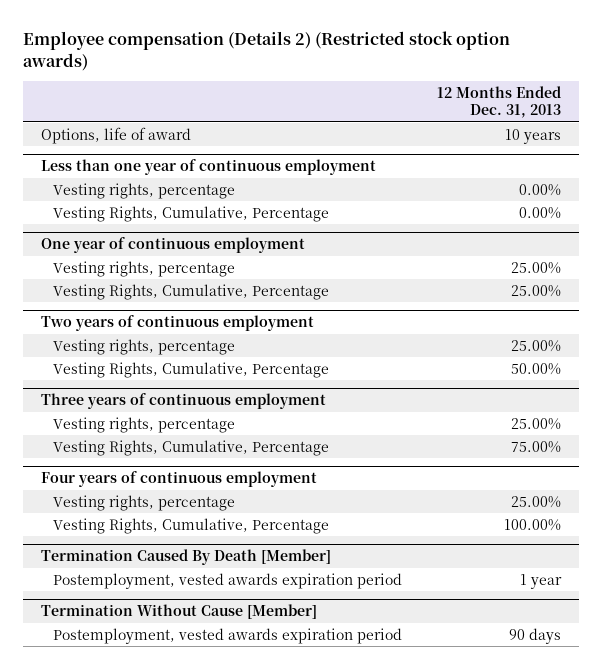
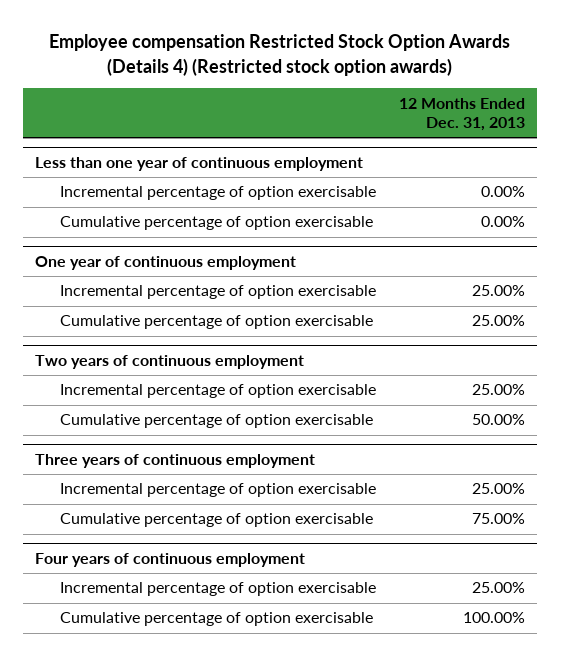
- Employee compensation (Details 2) (Restricted stock option awards)
+ Employee compensation Restricted Stock Option Awards (Details 4) (Restricted stock option awards)
- Options, life of award | 10 years
@ Less than one year of continuous employment
- Vesting rights, percentage | 0.00%
- Vesting Rights, Cumulative, Percentage | 0.00%
+ Incremental percentage of option exercisable | 0.00%
+ Cumulative percentage of option exercisable | 0.00%
@ One year of continuous employment
- Vesting rights, percentage | 25.00%
- Vesting Rights, Cumulative, Percentage | 25.00%
+ Incremental percentage of option exercisable | 25.00%
+ Cumulative percentage of option exercisable | 25.00%
@ Two years of continuous employment
- Vesting rights, percentage | 25.00%
- Vesting Rights, Cumulative, Percentage | 50.00%
+ Incremental percentage of option exercisable | 25.00%
+ Cumulative percentage of option exercisable | 50.00%
@ Three years of continuous employment
- Vesting rights, percentage | 25.00%
- Vesting Rights, Cumulative, Percentage | 75.00%
+ Incremental percentage of option exercisable | 25.00%
+ Cumulative percentage of option exercisable | 75.00%
@ Four years of continuous employment
- Vesting rights, percentage | 25.00%
- Vesting Rights, Cumulative, Percentage | 100.00%
- Termination Caused By Death [Member]
- Postemployment, vested awards expiration period | 1 year
- Termination Without Cause [Member]
- Postemployment, vested awards expiration period | 90 days
@ Four years of continuous employment
+ Incremental percentage of option exercisable | 25.00%
+ Cumulative percentage of option exercisable | 100.00%

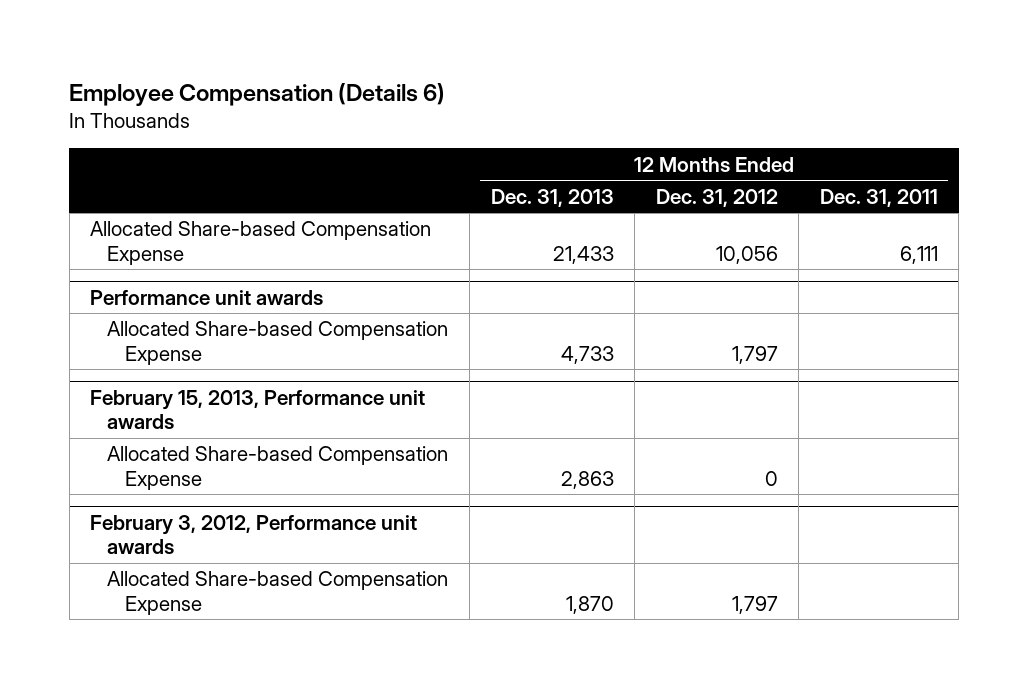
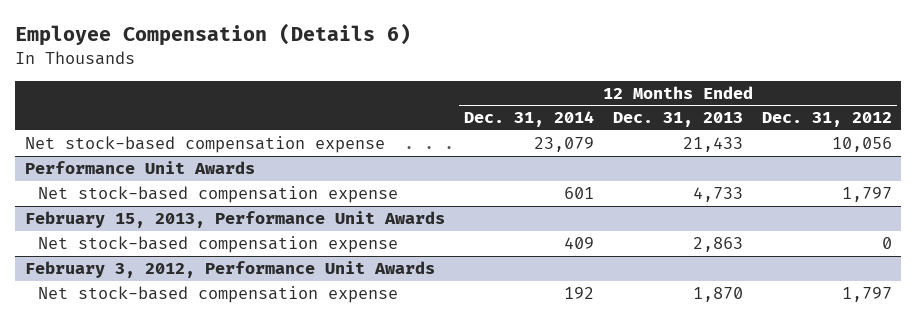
- | 12 Months Ended Dec. 31, 2013 | 12 Months Ended Dec. 31, 2012 | 12 Months Ended Dec. 31, 2011
+ | 12 Months Ended Dec. 31, 2014 | 12 Months Ended Dec. 31, 2013 | 12 Months Ended Dec. 31, 2012
- Allocated Share-based Compensation Expense | 21,433 | 10,056 | 6,111
- Performance unit awards
- Allocated Share-based Compensation Expense | 4,733 | 1,797 |
- February 15, 2013, Performance unit awards
- Allocated Share-based Compensation Expense | 2,863 | 0 |
- February 3, 2012, Performance unit awards
- Allocated Share-based Compensation Expense | 1,870 | 1,797 |
+ Net stock-based compensation expense | 23,079 | 21,433 | 10,056
+ Performance Unit Awards
+ Net stock-based compensation expense | 601 | 4,733 | 1,797
+ February 15, 2013, Performance Unit Awards
+ Net stock-based compensation expense | 409 | 2,863 | 0
+ February 3, 2012, Performance Unit Awards
+ Net stock-based compensation expense | 192 | 1,870 | 1,797

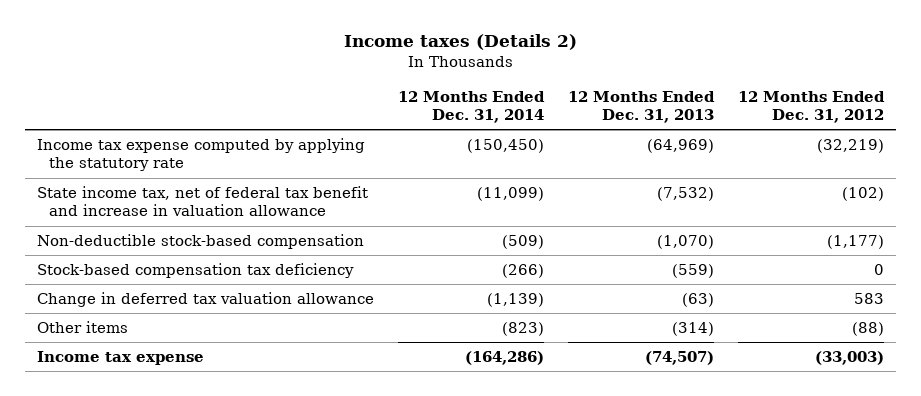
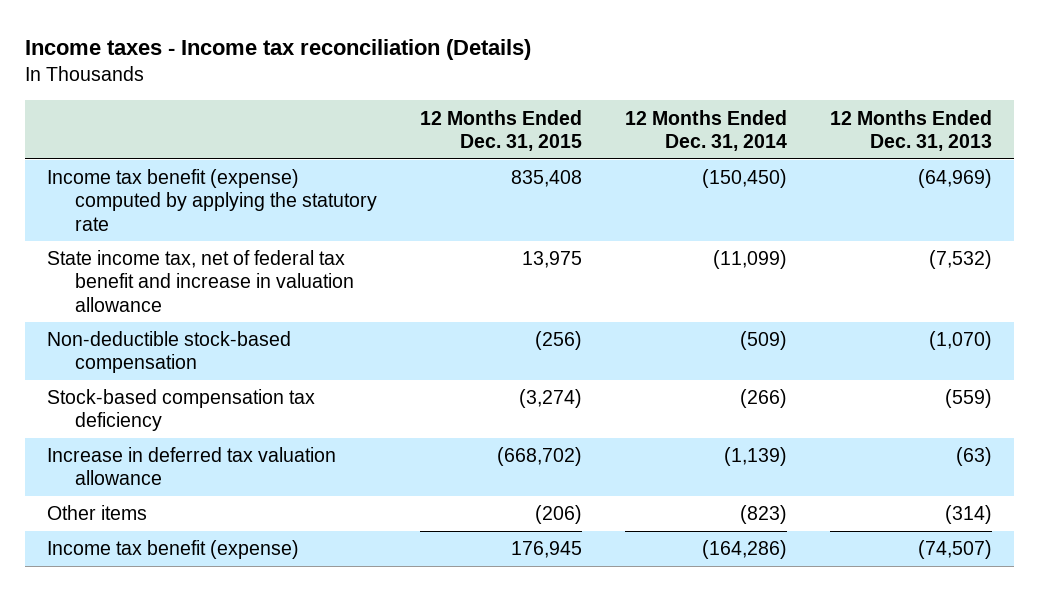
- Income taxes (Details 2)
+ Income taxes - Income tax reconciliation (Details)
- | 12 Months Ended Dec. 31, 2014 | 12 Months Ended Dec. 31, 2013 | 12 Months Ended Dec. 31, 2012
+ | 12 Months Ended Dec. 31, 2015 | 12 Months Ended Dec. 31, 2014 | 12 Months Ended Dec. 31, 2013
- Income tax expense computed by applying the statutory rate | (150,450) | (64,969) | (32,219)
+ Income tax benefit (expense) computed by applying the statutory rate | 835,408 | (150,450) | (64,969)
- Change in deferred tax valuation allowance | (1,139) | (63) | 583
+ Increase in deferred tax valuation allowance | (668,702) | (1,139) | (63)
- Income tax expense | (164,286) | (74,507) | (33,003)
+ Income tax benefit (expense) | 176,945 | (164,286) | (74,507)

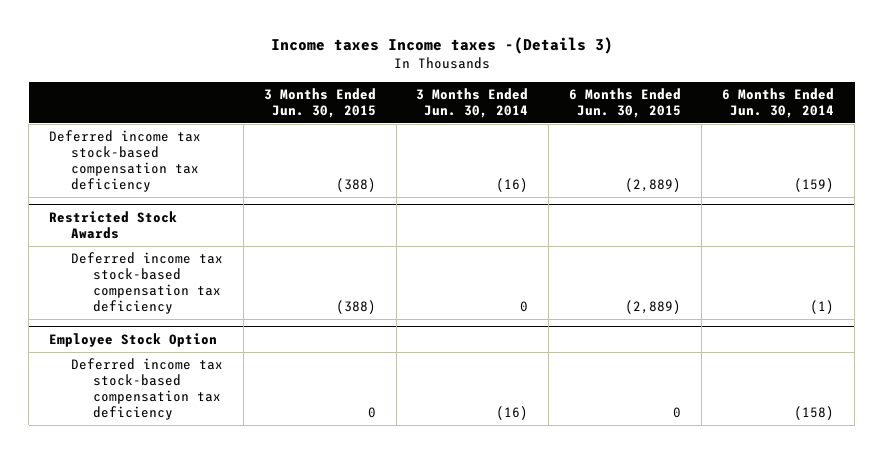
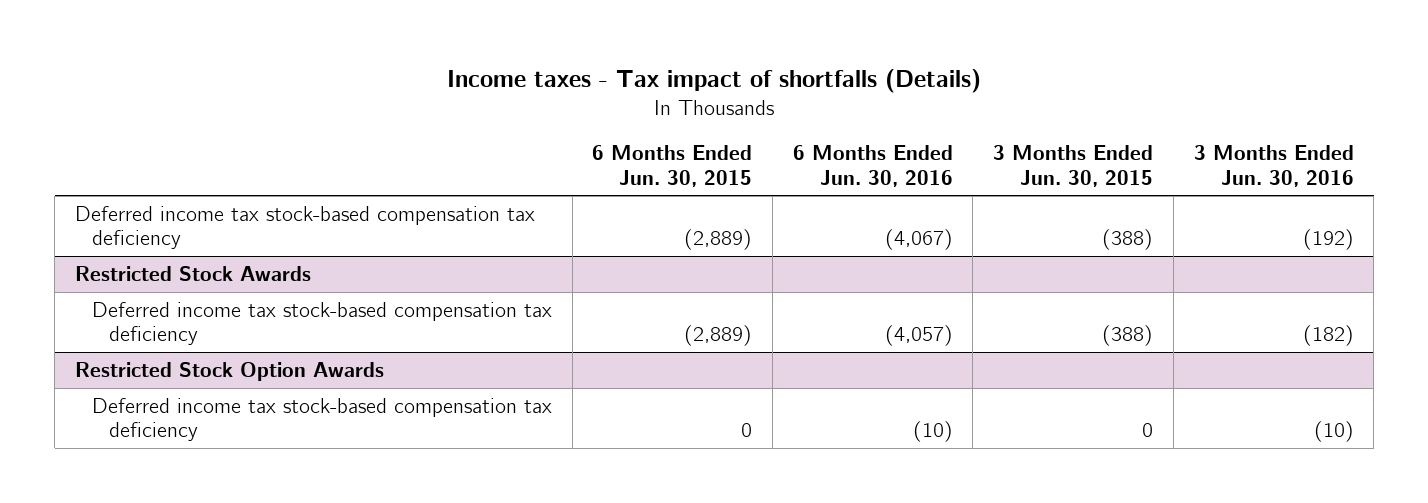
- Income taxes Income taxes -(Details 3)
+ Income taxes - Tax impact of shortfalls (Details)
- | 3 Months Ended Jun. 30, 2015 | 3 Months Ended Jun. 30, 2014 | 6 Months Ended Jun. 30, 2015 | 6 Months Ended Jun. 30, 2014
+ | 6 Months Ended Jun. 30, 2015 | 6 Months Ended Jun. 30, 2016 | 3 Months Ended Jun. 30, 2015 | 3 Months Ended Jun. 30, 2016
- Employee Stock Option
+ Restricted Stock Option Awards

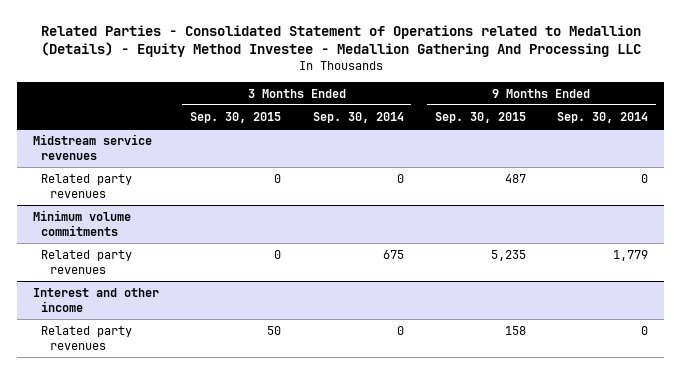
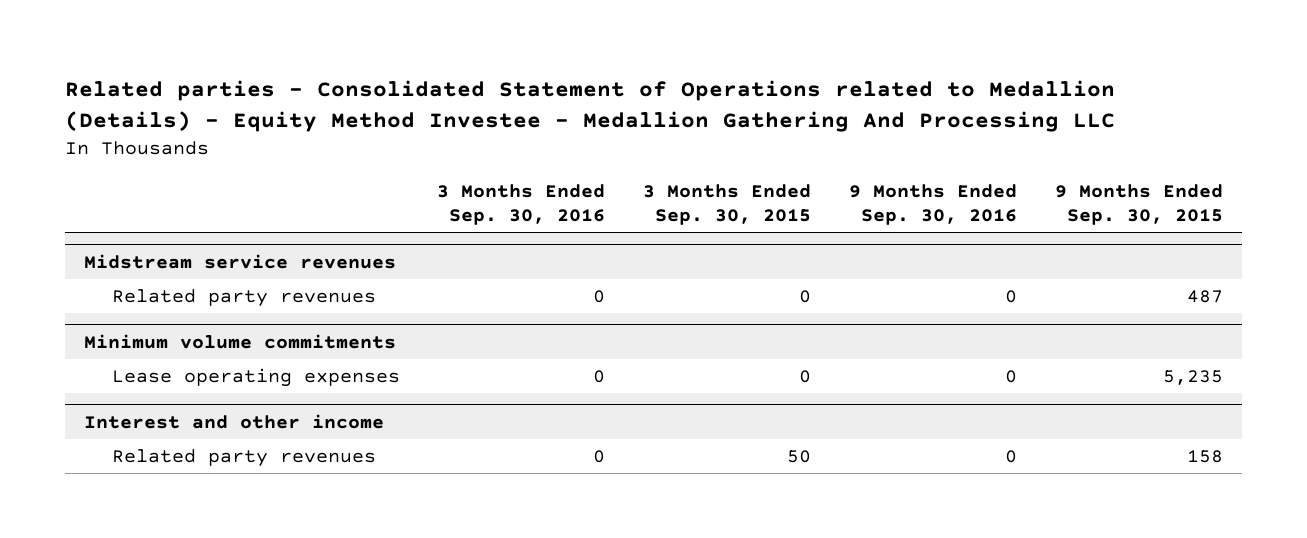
- Related Parties - Consolidated Statement of Operations related to Medallion (Details) - Equity Method Investee - Medallion Gathering And Processing LLC
+ Related parties - Consolidated Statement of Operations related to Medallion (Details) - Equity Method Investee - Medallion Gathering And Processing LLC
- | 3 Months Ended Sep. 30, 2015 | 3 Months Ended Sep. 30, 2014 | 9 Months Ended Sep. 30, 2015 | 9 Months Ended Sep. 30, 2014
+ | 3 Months Ended Sep. 30, 2016 | 3 Months Ended Sep. 30, 2015 | 9 Months Ended Sep. 30, 2016 | 9 Months Ended Sep. 30, 2015
@ Minimum volume commitments
- Related party revenues | 0 | 675 | 5,235 | 1,779
+ Lease operating expenses | 0 | 0 | 0 | 5,235

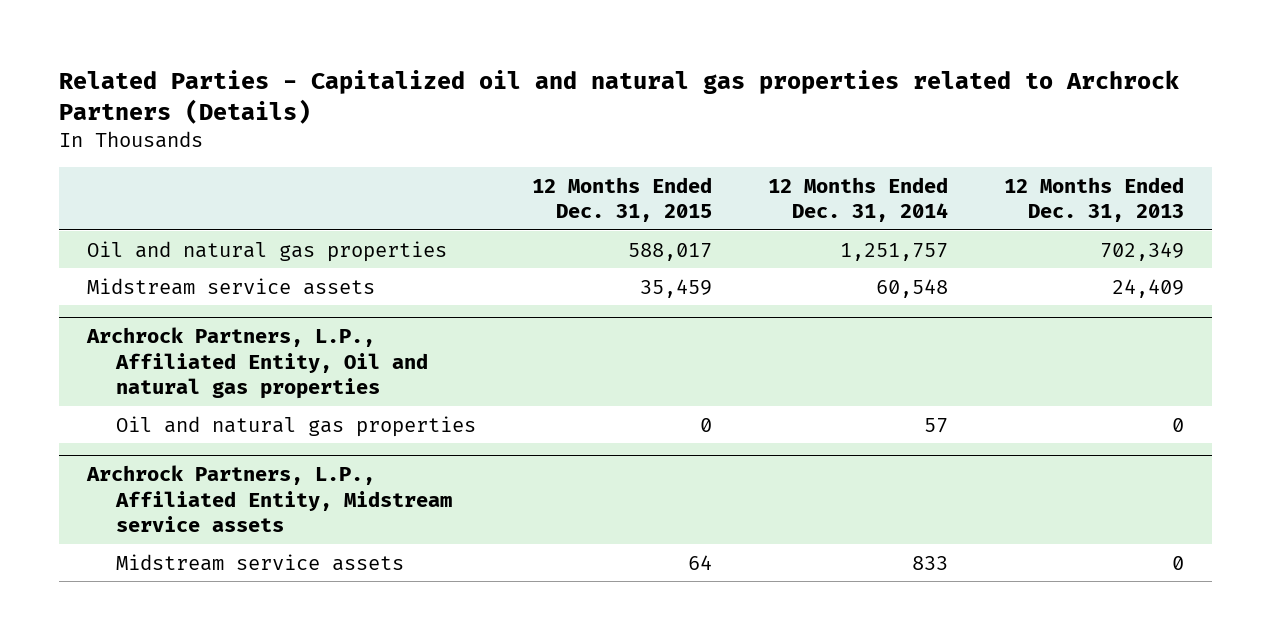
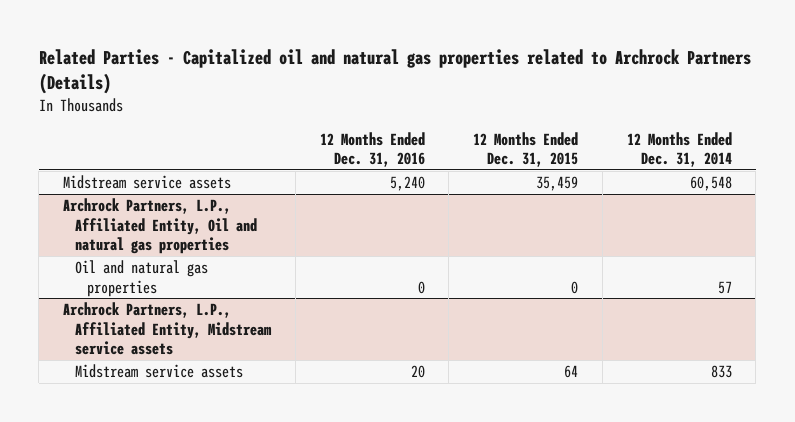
- | 12 Months Ended Dec. 31, 2015 | 12 Months Ended Dec. 31, 2014 | 12 Months Ended Dec. 31, 2013
+ | 12 Months Ended Dec. 31, 2016 | 12 Months Ended Dec. 31, 2015 | 12 Months Ended Dec. 31, 2014
- Oil and natural gas properties | 588,017 | 1,251,757 | 702,349

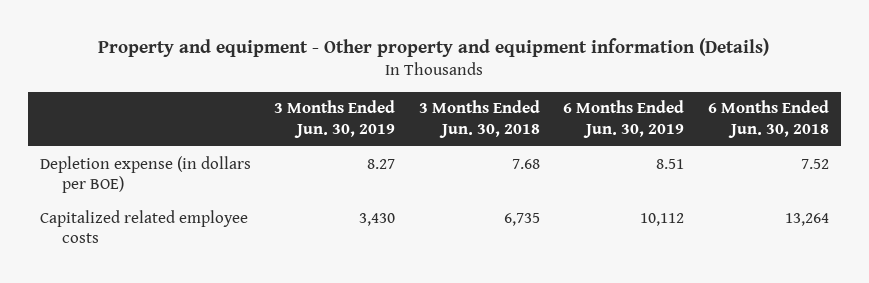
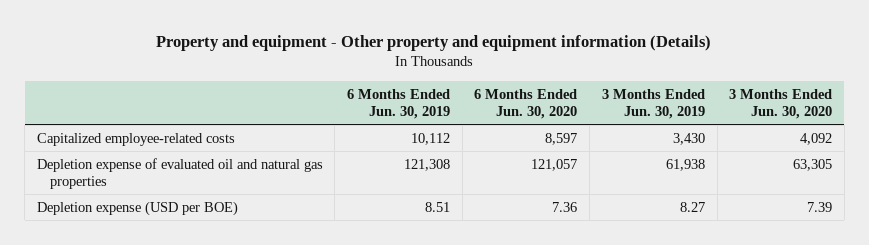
- | 3 Months Ended Jun. 30, 2019 | 3 Months Ended Jun. 30, 2018 | 6 Months Ended Jun. 30, 2019 | 6 Months Ended Jun. 30, 2018
+ | 6 Months Ended Jun. 30, 2019 | 6 Months Ended Jun. 30, 2020 | 3 Months Ended Jun. 30, 2019 | 3 Months Ended Jun. 30, 2020
- Depletion expense (in dollars per BOE) | 8.27 | 7.68 | 8.51 | 7.52
- Capitalized related employee costs | 3,430 | 6,735 | 10,112 | 13,264
+ Capitalized employee-related costs | 10,112 | 8,597 | 3,430 | 4,092
+ Depletion expense of evaluated oil and natural gas properties | 121,308 | 121,057 | 61,938 | 63,305
+ Depletion expense (USD per BOE) | 8.51 | 7.36 | 8.27 | 7.39

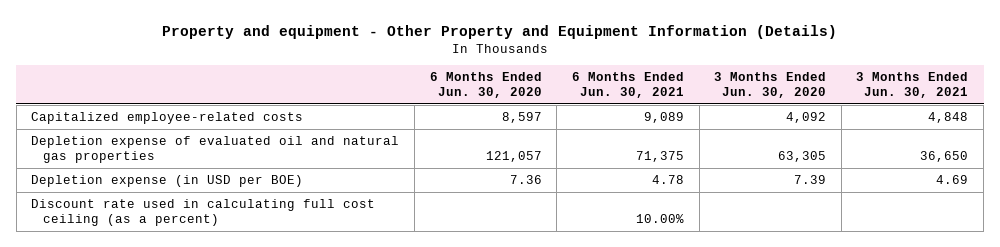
- Property and equipment - Other property and equipment information (Details)
+ Property and equipment - Other Property and Equipment Information (Details)
- | 6 Months Ended Jun. 30, 2019 | 6 Months Ended Jun. 30, 2020 | 3 Months Ended Jun. 30, 2019 | 3 Months Ended Jun. 30, 2020
+ | 6 Months Ended Jun. 30, 2020 | 6 Months Ended Jun. 30, 2021 | 3 Months Ended Jun. 30, 2020 | 3 Months Ended Jun. 30, 2021
- Depletion expense (USD per BOE) | 8.51 | 7.36 | 8.27 | 7.39
+ Depletion expense (in USD per BOE) | 7.36 | 4.78 | 7.39 | 4.69
+ Discount rate used in calculating full cost ceiling (as a percent) | | 10.00% | |

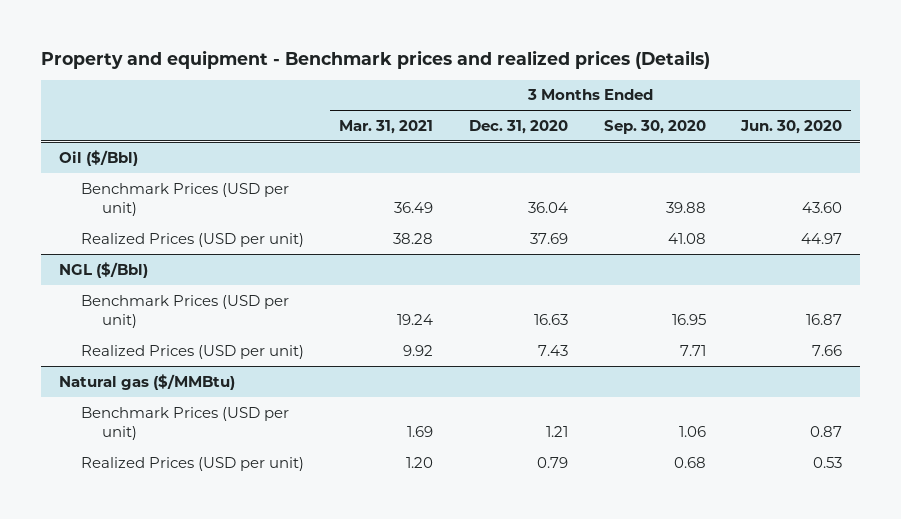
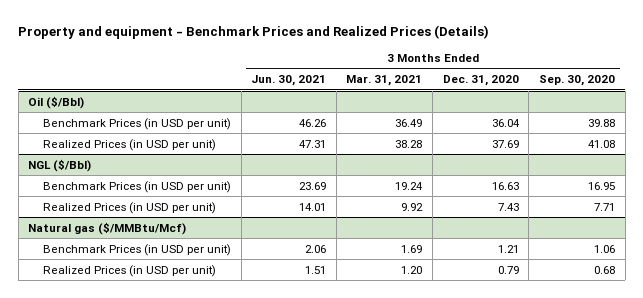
- Property and equipment - Benchmark prices and realized prices (Details)
+ Property and equipment - Benchmark Prices and Realized Prices (Details)
- | 3 Months Ended Mar. 31, 2021 | 3 Months Ended Dec. 31, 2020 | 3 Months Ended Sep. 30, 2020 | 3 Months Ended Jun. 30, 2020
+ | 3 Months Ended Jun. 30, 2021 | 3 Months Ended Mar. 31, 2021 | 3 Months Ended Dec. 31, 2020 | 3 Months Ended Sep. 30, 2020
@ Oil ($/Bbl)
- Benchmark Prices (USD per unit) | 36.49 | 36.04 | 39.88 | 43.60
- Realized Prices (USD per unit) | 38.28 | 37.69 | 41.08 | 44.97
+ Benchmark Prices (in USD per unit) | 46.26 | 36.49 | 36.04 | 39.88
+ Realized Prices (in USD per unit) | 47.31 | 38.28 | 37.69 | 41.08
@ NGL ($/Bbl)
- Benchmark Prices (USD per unit) | 19.24 | 16.63 | 16.95 | 16.87
- Realized Prices (USD per unit) | 9.92 | 7.43 | 7.71 | 7.66
- Natural gas ($/MMBtu)
- Benchmark Prices (USD per unit) | 1.69 | 1.21 | 1.06 | 0.87
- Realized Prices (USD per unit) | 1.20 | 0.79 | 0.68 | 0.53
@ NGL ($/Bbl)
+ Benchmark Prices (in USD per unit) | 23.69 | 19.24 | 16.63 | 16.95
+ Realized Prices (in USD per unit) | 14.01 | 9.92 | 7.43 | 7.71
+ Natural gas ($/MMBtu/Mcf)
+ Benchmark Prices (in USD per unit) | 2.06 | 1.69 | 1.21 | 1.06
+ Realized Prices (in USD per unit) | 1.51 | 1.20 | 0.79 | 0.68

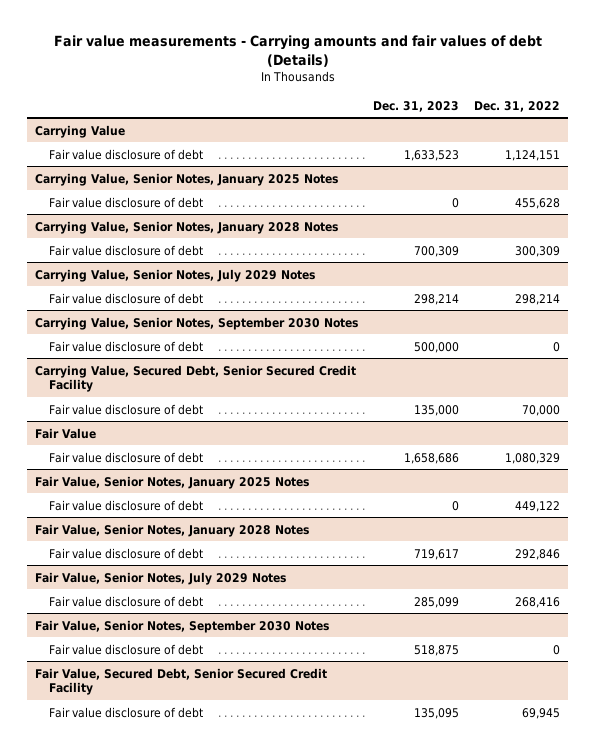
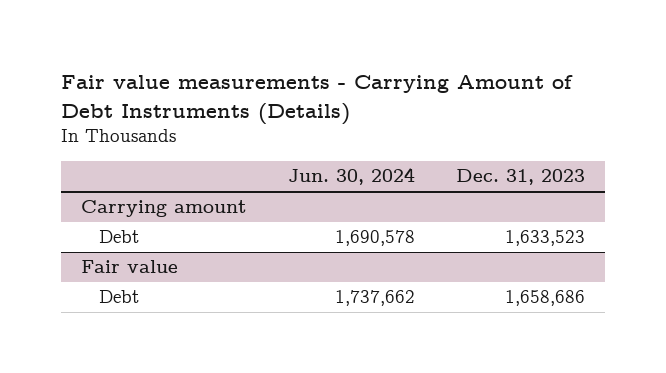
- Fair value measurements - Carrying amounts and fair values of debt (Details)
+ Fair value measurements - Carrying Amount of Debt Instruments (Details)
- | Dec. 31, 2023 | Dec. 31, 2022
+ | Jun. 30, 2024 | Dec. 31, 2023
- Carrying Value
- Fair value disclosure of debt | 1,633,523 | 1,124,151
- Carrying Value, Senior Notes, January 2025 Notes
- Fair value disclosure of debt | 0 | 455,628
- Carrying Value, Senior Notes, January 2028 Notes
- Fair value disclosure of debt | 700,309 | 300,309
- Carrying Value, Senior Notes, July 2029 Notes
- Fair value disclosure of debt | 298,214 | 298,214
- Carrying Value, Senior Notes, September 2030 Notes
- Fair value disclosure of debt | 500,000 | 0
- Carrying Value, Secured Debt, Senior Secured Credit Facility
- Fair value disclosure of debt | 135,000 | 70,000
- Fair Value
- Fair value disclosure of debt | 1,658,686 | 1,080,329
- Fair Value, Senior Notes, January 2025 Notes
- Fair value disclosure of debt | 0 | 449,122
- Fair Value, Senior Notes, January 2028 Notes
- Fair value disclosure of debt | 719,617 | 292,846
- Fair Value, Senior Notes, July 2029 Notes
- Fair value disclosure of debt | 285,099 | 268,416
- Fair Value, Senior Notes, September 2030 Notes
- Fair value disclosure of debt | 518,875 | 0
- Fair Value, Secured Debt, Senior Secured Credit Facility
- Fair value disclosure of debt | 135,095 | 69,945
+ Carrying amount
+ Debt | 1,690,578 | 1,633,523
+ Fair value
+ Debt | 1,737,662 | 1,658,686

